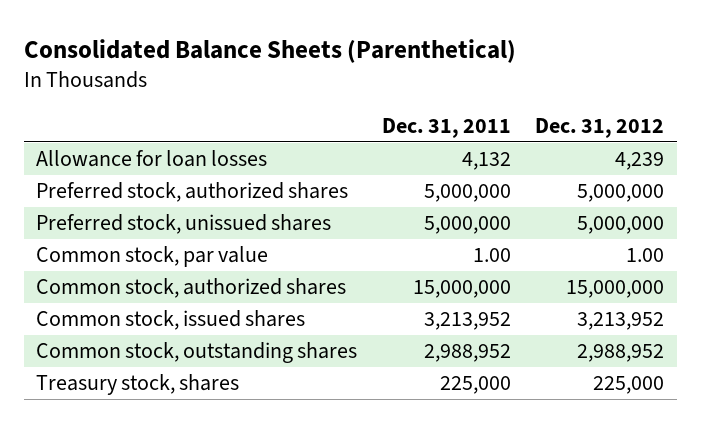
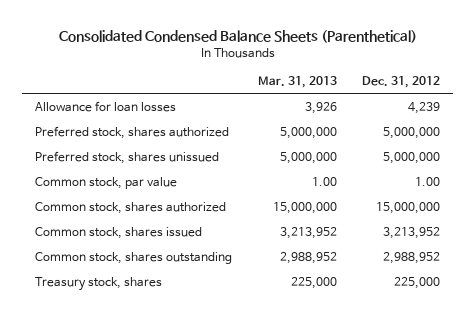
- Consolidated Balance Sheets (Parenthetical)
+ Consolidated Condensed Balance Sheets (Parenthetical)
- | Dec. 31, 2011 | Dec. 31, 2012
+ | Mar. 31, 2013 | Dec. 31, 2012
- Preferred stock, authorized shares | 5,000,000 | 5,000,000
- Preferred stock, unissued shares | 5,000,000 | 5,000,000
+ Preferred stock, shares authorized | 5,000,000 | 5,000,000
+ Preferred stock, shares unissued | 5,000,000 | 5,000,000
- Common stock, authorized shares | 15,000,000 | 15,000,000
- Common stock, issued shares | 3,213,952 | 3,213,952
- Common stock, outstanding shares | 2,988,952 | 2,988,952
+ Common stock, shares authorized | 15,000,000 | 15,000,000
+ Common stock, shares issued | 3,213,952 | 3,213,952
+ Common stock, shares outstanding | 2,988,952 | 2,988,952

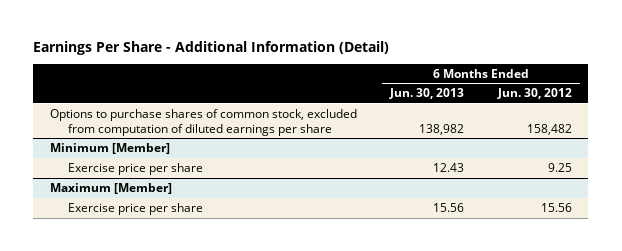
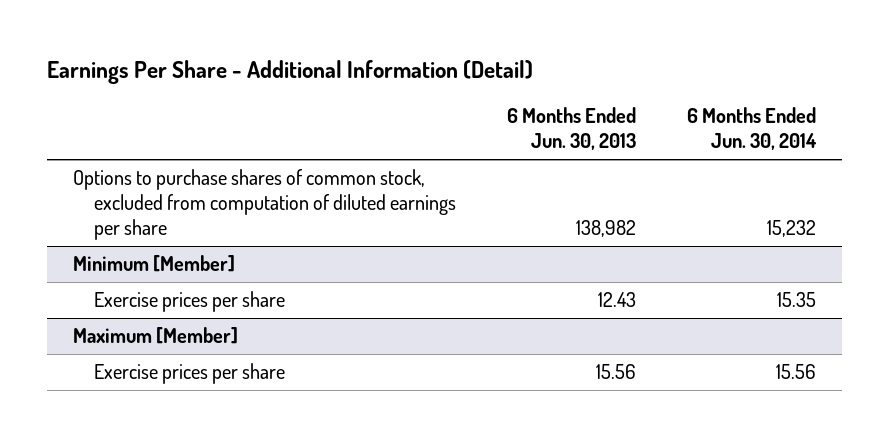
- | 6 Months Ended Jun. 30, 2013 | 6 Months Ended Jun. 30, 2012
+ | 6 Months Ended Jun. 30, 2013 | 6 Months Ended Jun. 30, 2014
@ Minimum [Member]
- Exercise price per share | 12.43 | 9.25
+ Exercise prices per share | 12.43 | 15.35
@ Maximum [Member]
- Exercise price per share | 15.56 | 15.56
+ Exercise prices per share | 15.56 | 15.56

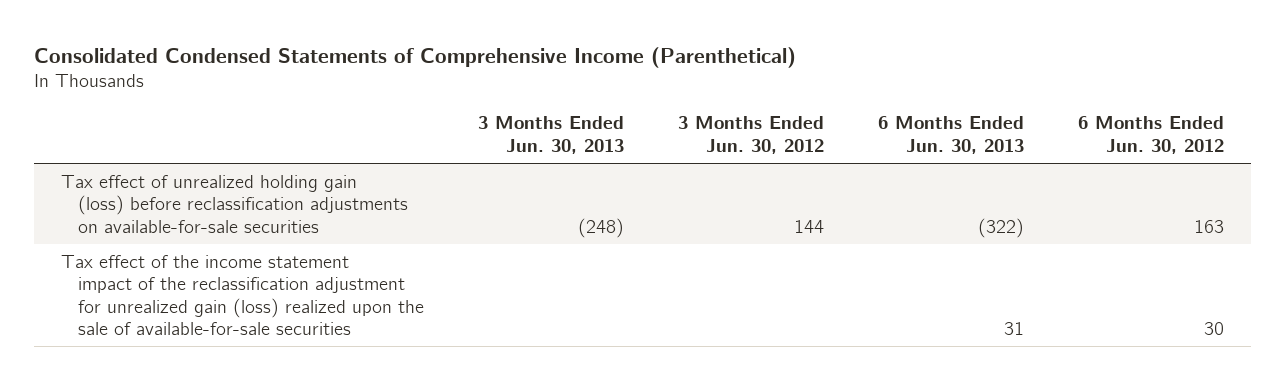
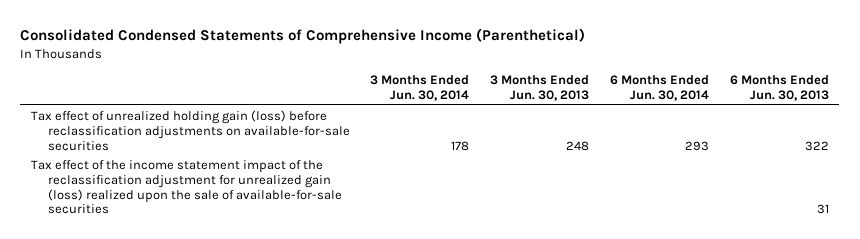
- | 3 Months Ended Jun. 30, 2013 | 3 Months Ended Jun. 30, 2012 | 6 Months Ended Jun. 30, 2013 | 6 Months Ended Jun. 30, 2012
+ | 3 Months Ended Jun. 30, 2014 | 3 Months Ended Jun. 30, 2013 | 6 Months Ended Jun. 30, 2014 | 6 Months Ended Jun. 30, 2013
- Tax effect of unrealized holding gain (loss) before reclassification adjustments on available-for-sale securities | (248) | 144 | (322) | 163
+ Tax effect of unrealized holding gain (loss) before reclassification adjustments on available-for-sale securities | 178 | 248 | 293 | 322

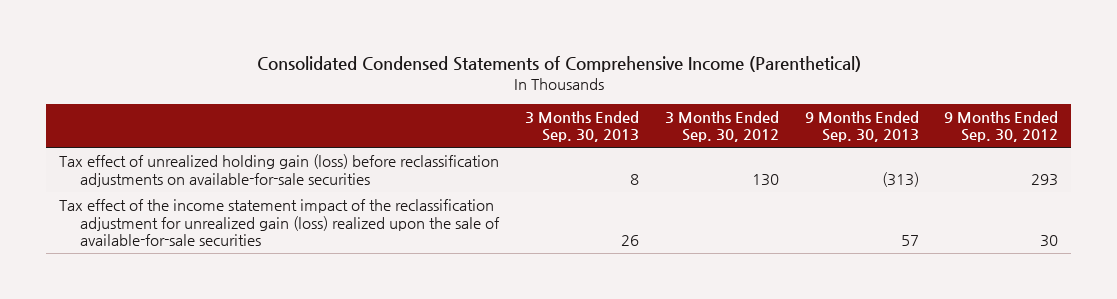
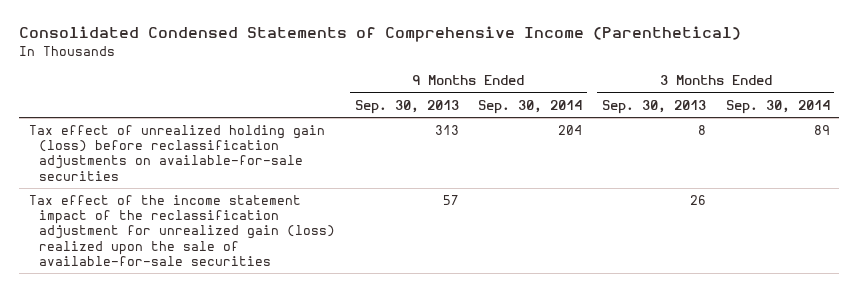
- | 3 Months Ended Sep. 30, 2013 | 3 Months Ended Sep. 30, 2012 | 9 Months Ended Sep. 30, 2013 | 9 Months Ended Sep. 30, 2012
+ | 9 Months Ended Sep. 30, 2013 | 9 Months Ended Sep. 30, 2014 | 3 Months Ended Sep. 30, 2013 | 3 Months Ended Sep. 30, 2014
- Tax effect of unrealized holding gain (loss) before reclassification adjustments on available-for-sale securities | 8 | 130 | (313) | 293
+ Tax effect of unrealized holding gain (loss) before reclassification adjustments on available-for-sale securities | 313 | 204 | 8 | 89

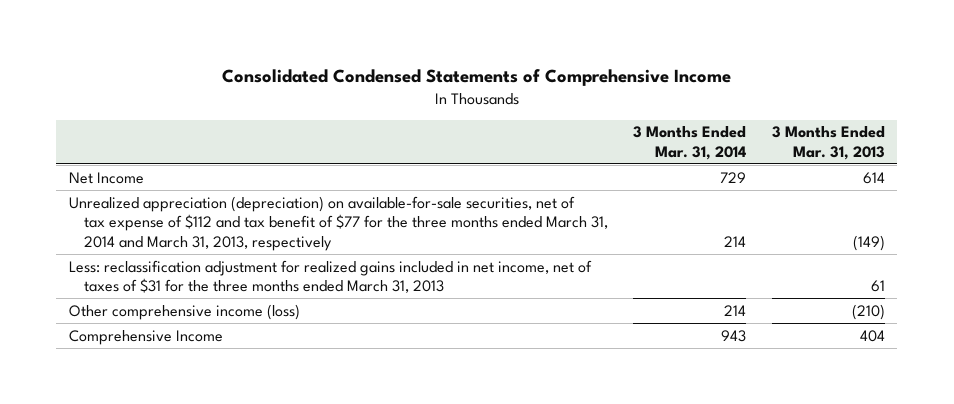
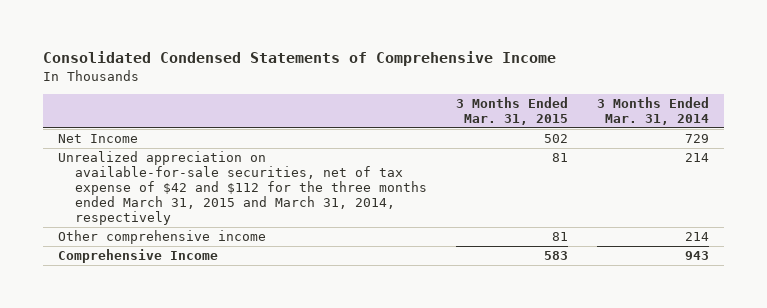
- | 3 Months Ended Mar. 31, 2014 | 3 Months Ended Mar. 31, 2013
+ | 3 Months Ended Mar. 31, 2015 | 3 Months Ended Mar. 31, 2014
- Unrealized appreciation (depreciation) on available-for-sale securities, net of tax expense of $112 and tax benefit of $77 for the three months ended March 31, 2014 and March 31, 2013, respectively | 214 | (149)
- Less: reclassification adjustment for realized gains included in net income, net of taxes of $31 for the three months ended March 31, 2013 | | 61
- Other comprehensive income (loss) | 214 | (210)
+ Unrealized appreciation on available-for-sale securities, net of tax expense of $42 and $112 for the three months ended March 31, 2015 and March 31, 2014, respectively | 81 | 214
+ Other comprehensive income | 81 | 214

